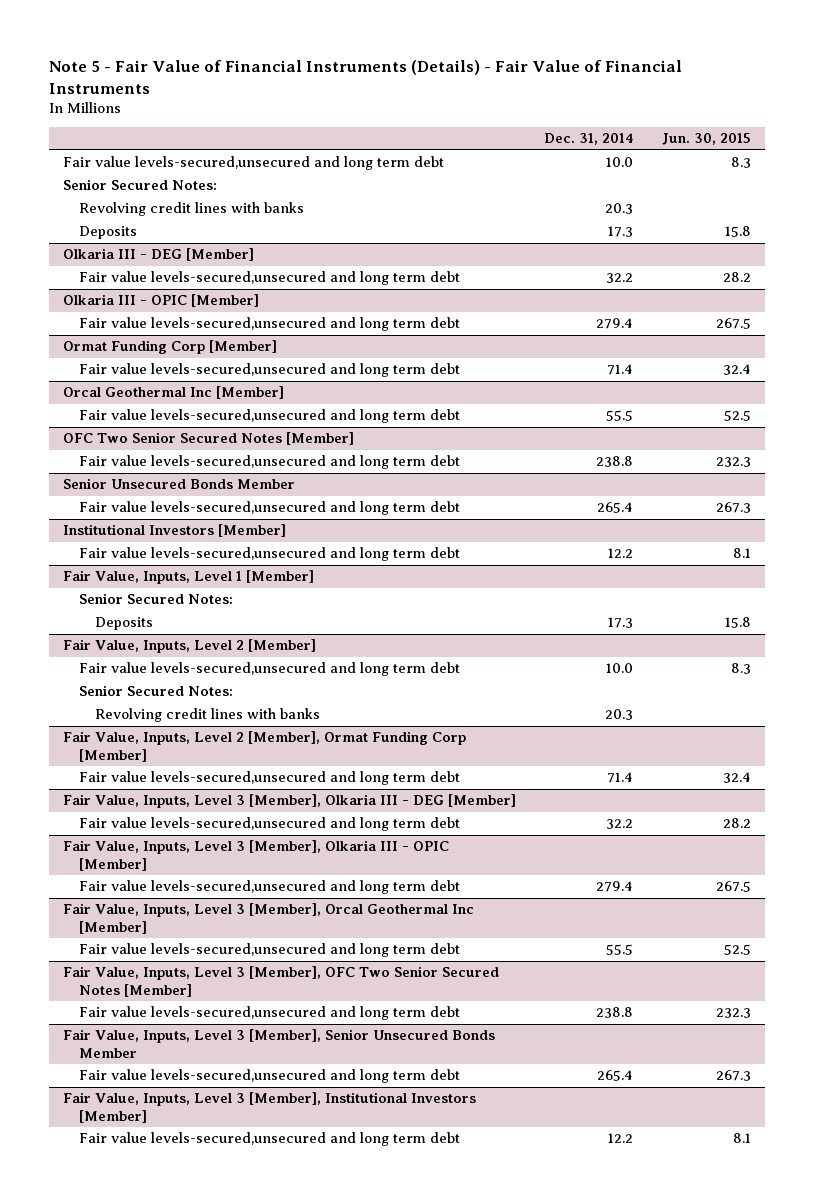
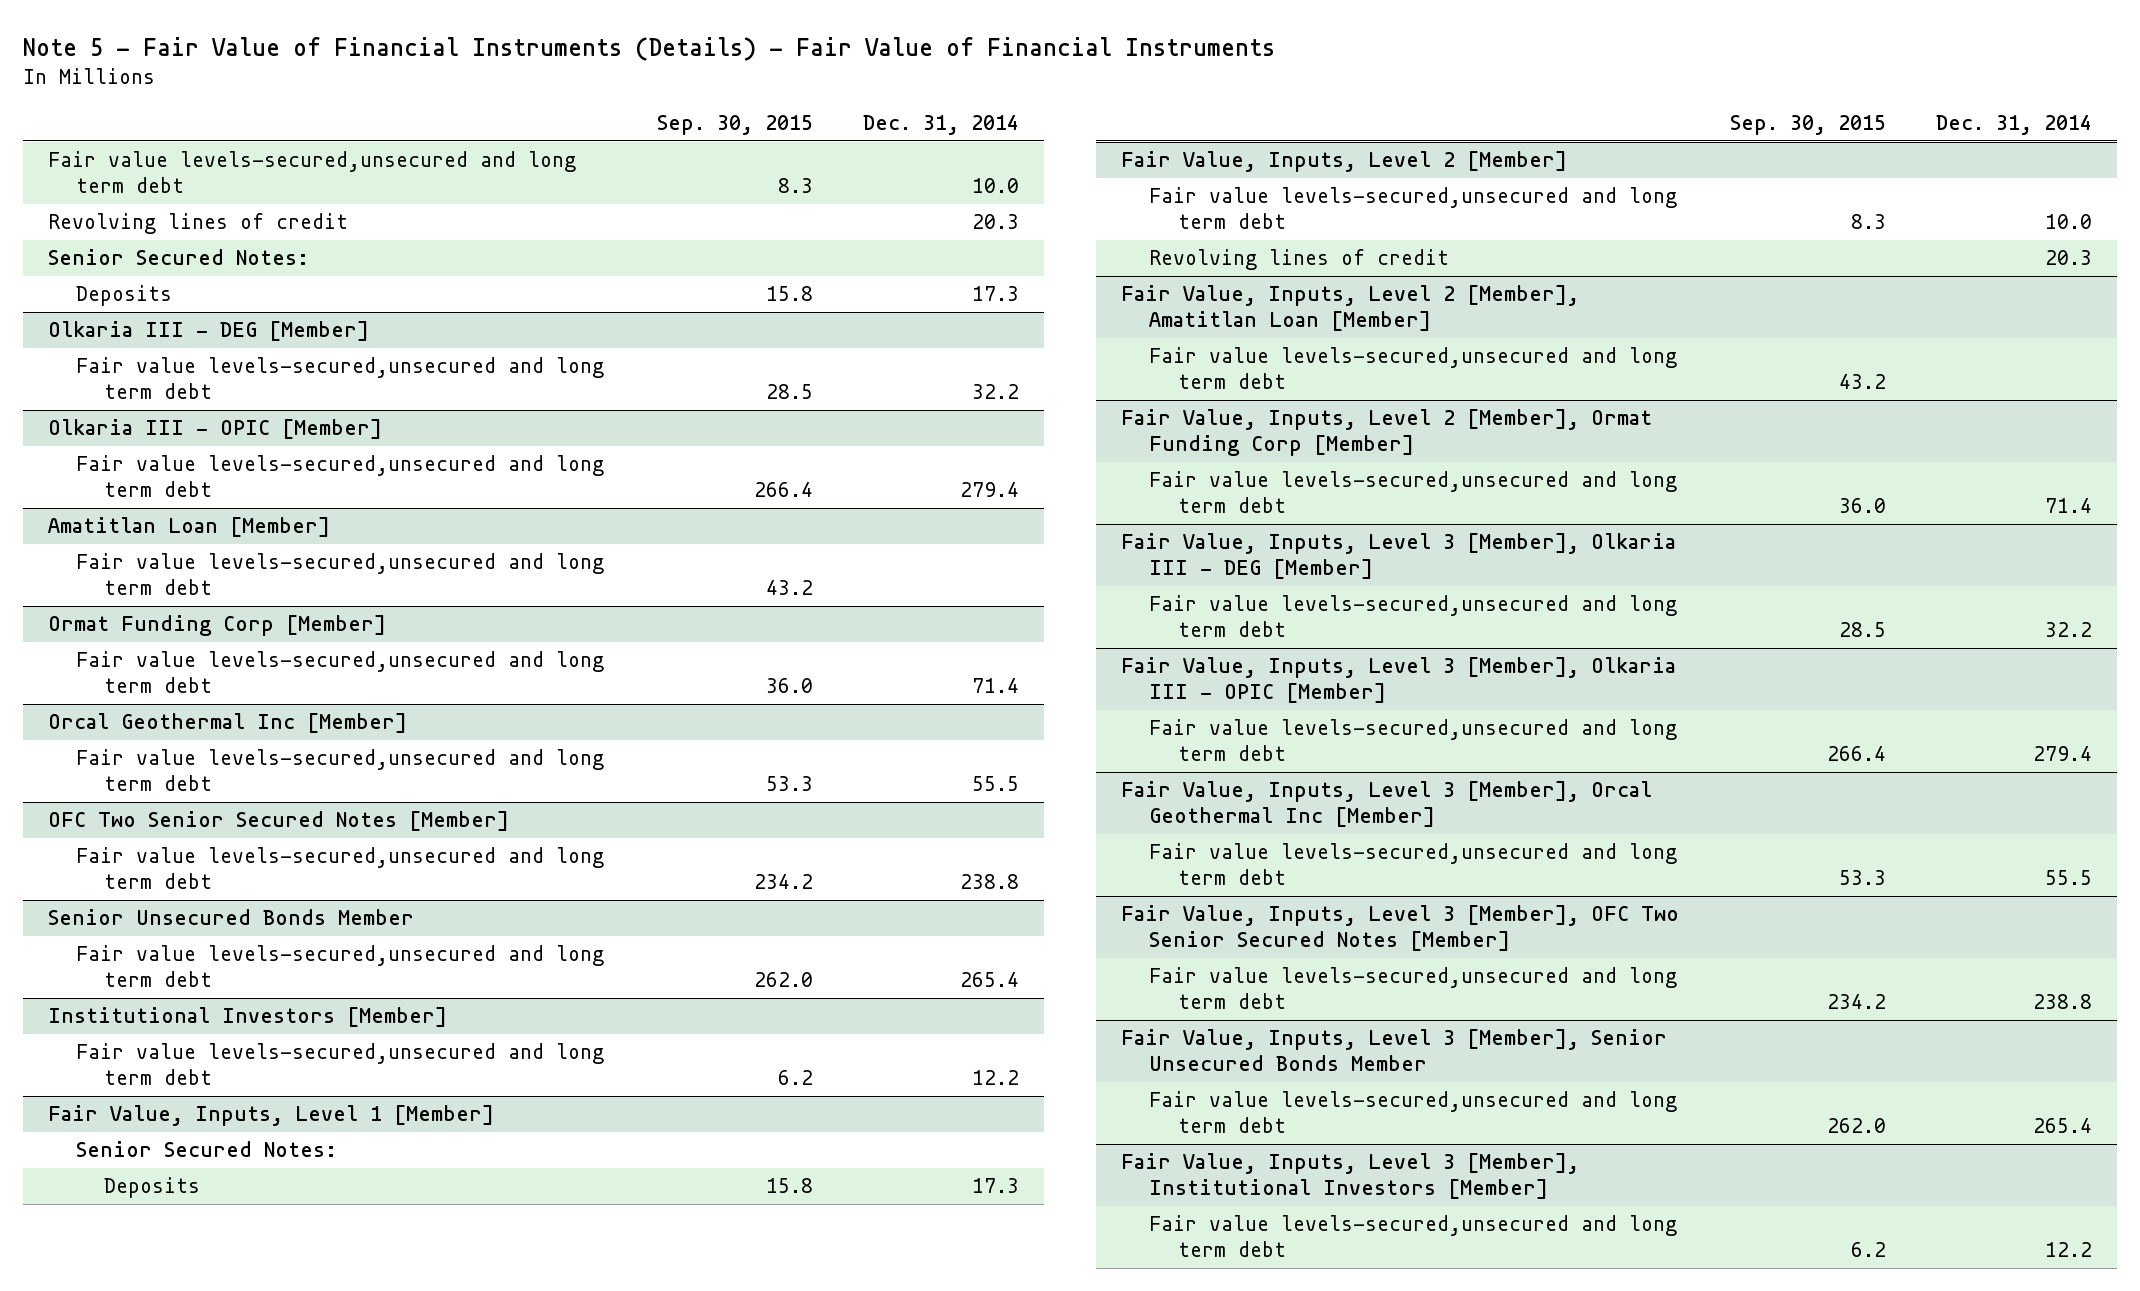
- | Dec. 31, 2014 | Jun. 30, 2015
+ | Sep. 30, 2015 | Dec. 31, 2014
+ Revolving lines of credit | | 20.3
- Revolving credit lines with banks | 20.3 |
+ Amatitlan Loan [Member]
+ Fair value levels-secured,unsecured and long term debt | 43.2 |
@ Fair Value, Inputs, Level 2 [Member]
- Senior Secured Notes:
- Revolving credit lines with banks | 20.3 |
+ Revolving lines of credit | | 20.3
+ Fair Value, Inputs, Level 2 [Member], Amatitlan Loan [Member]
+ Fair value levels-secured,unsecured and long term debt | 43.2 |

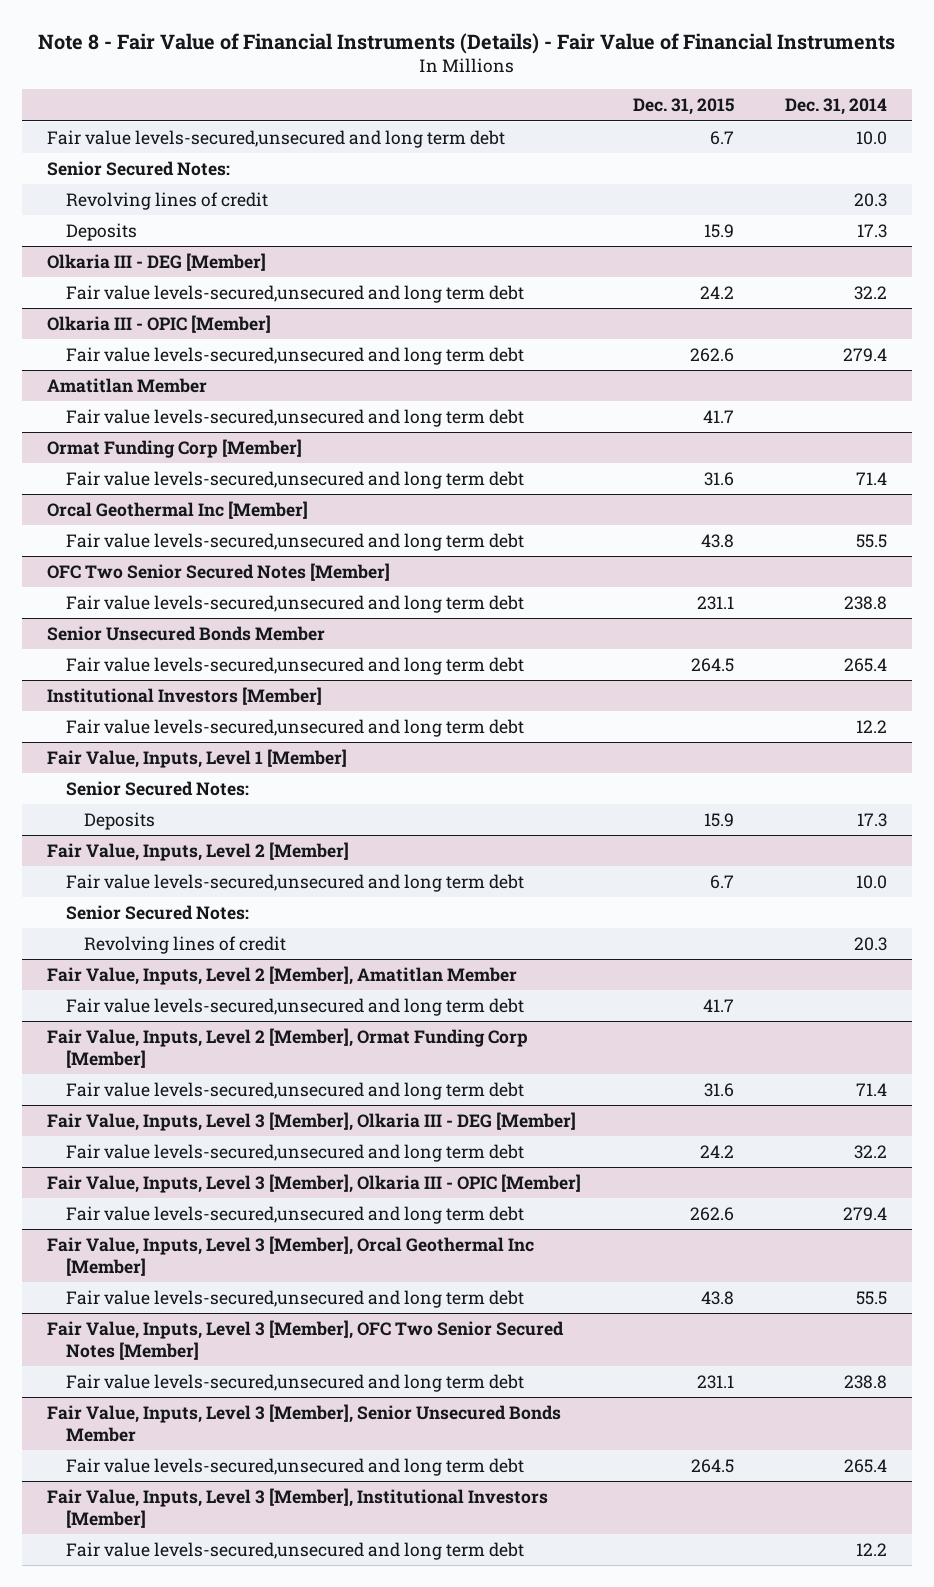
- Note 5 - Fair Value of Financial Instruments (Details) - Fair Value of Financial Instruments
+ Note 8 - Fair Value of Financial Instruments (Details) - Fair Value of Financial Instruments
- | Sep. 30, 2015 | Dec. 31, 2014
+ | Dec. 31, 2015 | Dec. 31, 2014
moved down: Revolving lines of credit | | 20.3
- Amatitlan Loan [Member]
+ Amatitlan Member
@ Fair Value, Inputs, Level 2 [Member]
+ Senior Secured Notes:
- Fair Value, Inputs, Level 2 [Member], Amatitlan Loan [Member]
+ Fair Value, Inputs, Level 2 [Member], Amatitlan Member

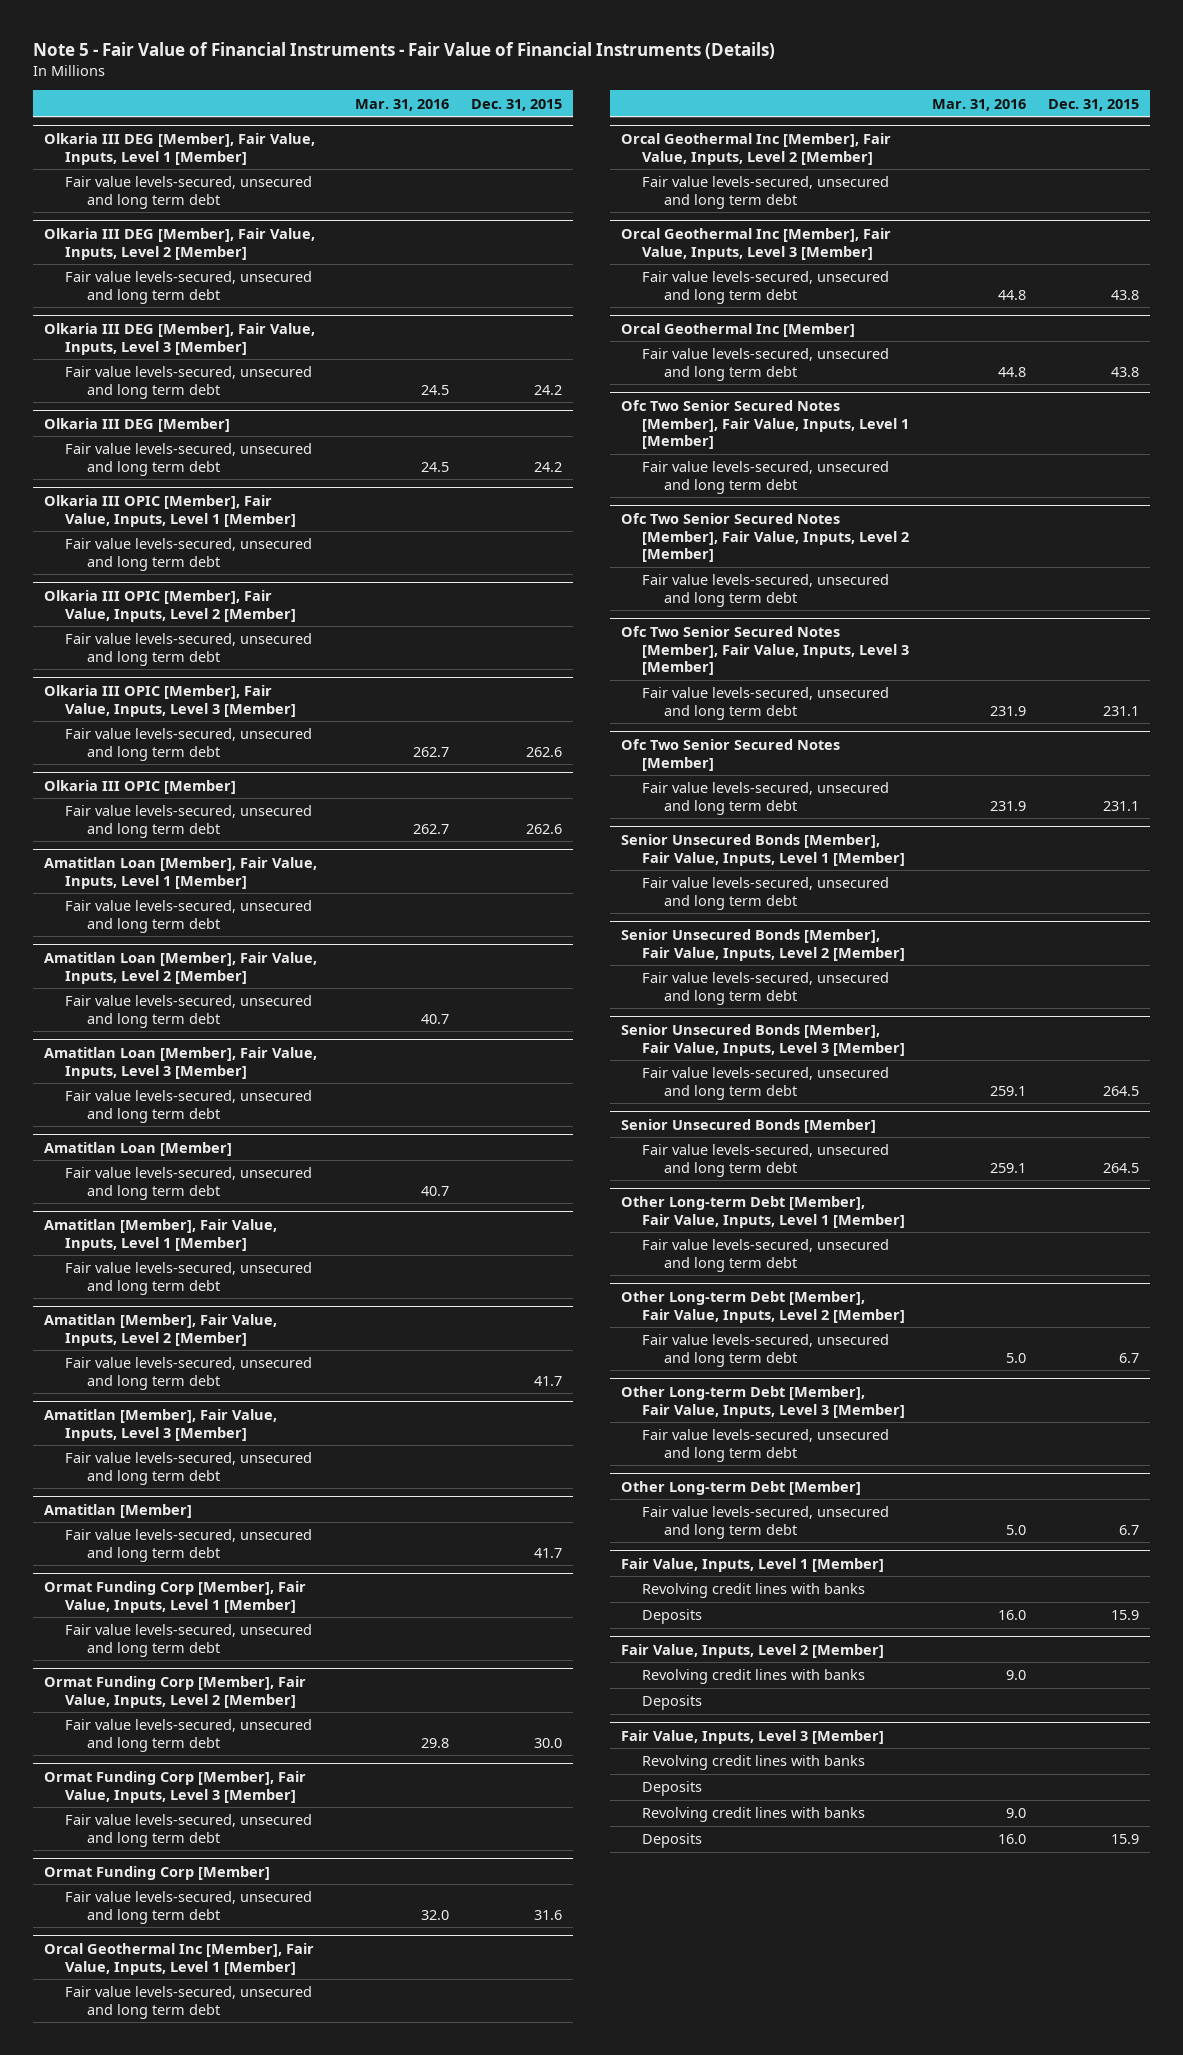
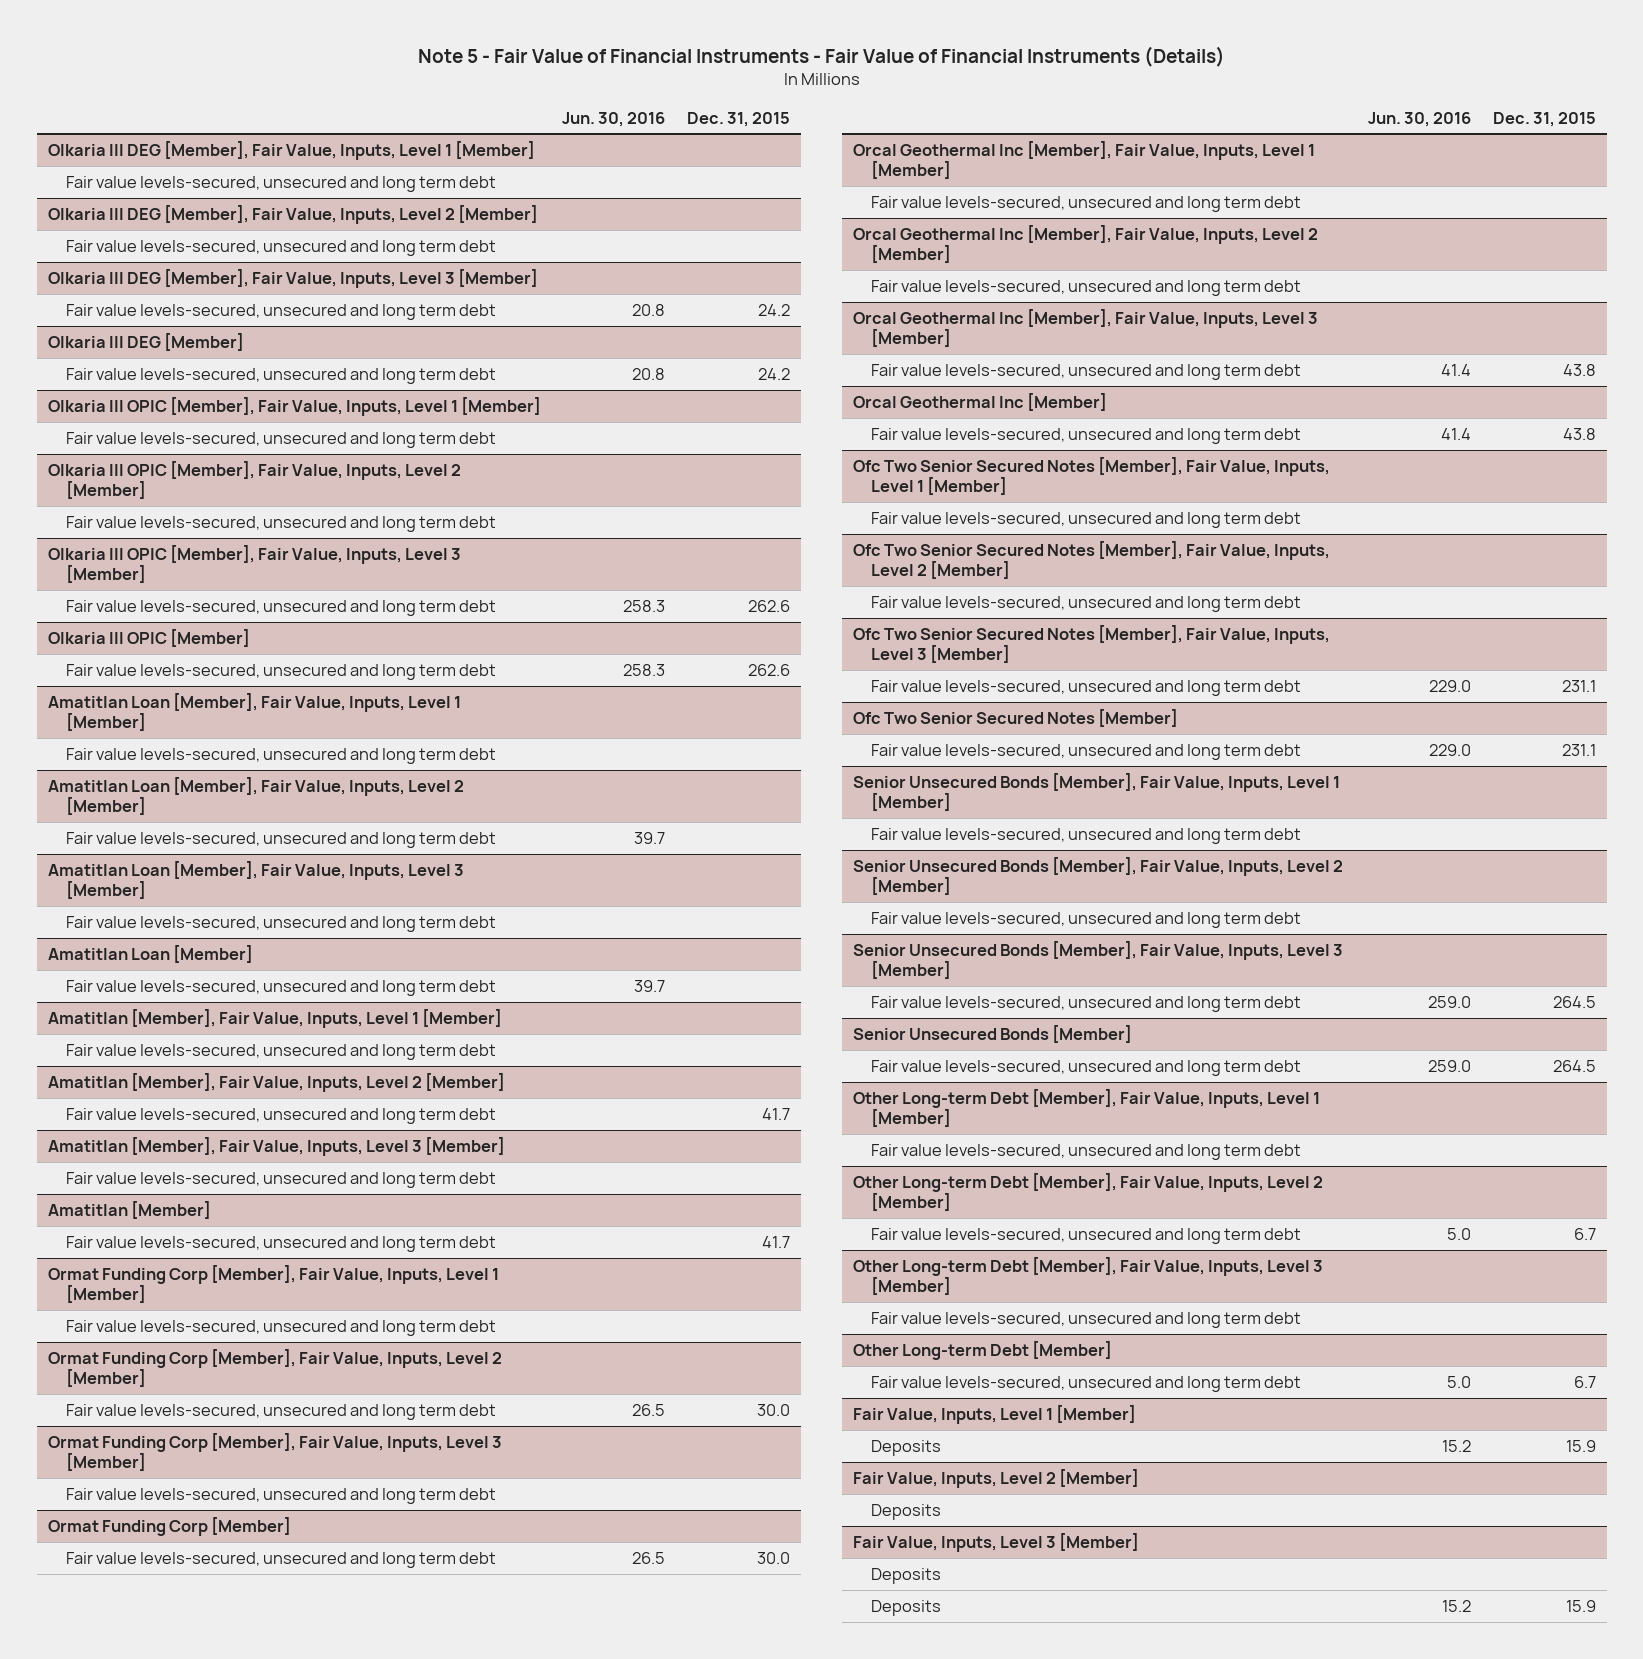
- | Mar. 31, 2016 | Dec. 31, 2015
+ | Jun. 30, 2016 | Dec. 31, 2015
@ Ormat Funding Corp [Member]
- Fair value levels-secured, unsecured and long term debt | 32.0 | 31.6
+ Fair value levels-secured, unsecured and long term debt | 26.5 | 30.0
@ Fair Value, Inputs, Level 1 [Member]
- Revolving credit lines with banks
@ Fair Value, Inputs, Level 2 [Member]
- Revolving credit lines with banks | 9.0 |
@ Fair Value, Inputs, Level 3 [Member]
- Revolving credit lines with banks
- Revolving credit lines with banks | 9.0 |

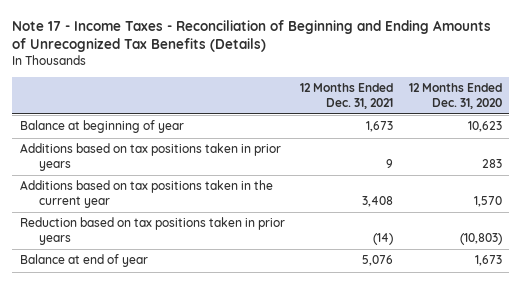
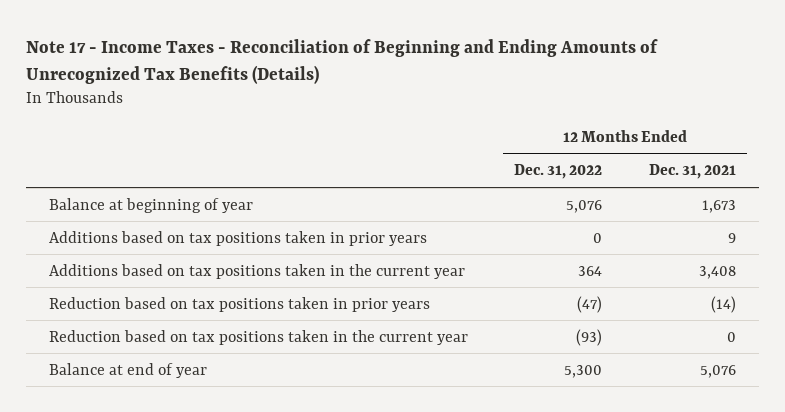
- | 12 Months Ended Dec. 31, 2021 | 12 Months Ended Dec. 31, 2020
+ | 12 Months Ended Dec. 31, 2022 | 12 Months Ended Dec. 31, 2021
+ Reduction based on tax positions taken in the current year | (93) | 0

